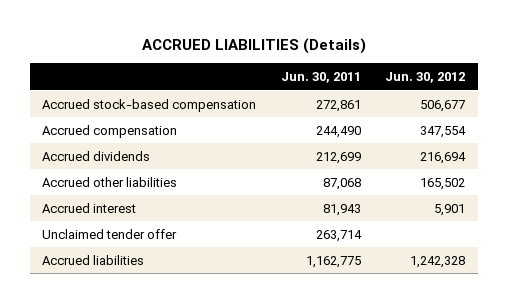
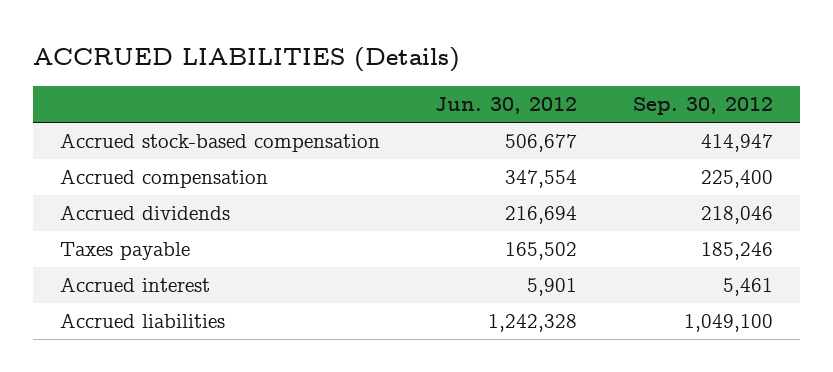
- | Jun. 30, 2011 | Jun. 30, 2012
+ | Jun. 30, 2012 | Sep. 30, 2012
- Accrued other liabilities | 87,068 | 165,502
+ Taxes payable | 165,502 | 185,246
- Unclaimed tender offer | 263,714 |

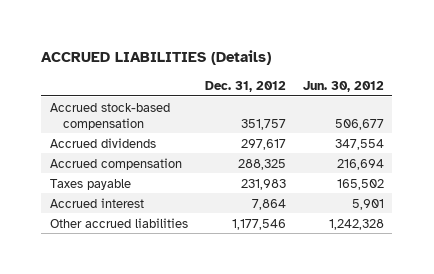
- | Jun. 30, 2012 | Sep. 30, 2012
+ | Dec. 31, 2012 | Jun. 30, 2012
- Accrued compensation | 347,554 | 225,400
- Accrued dividends | 216,694 | 218,046
+ Accrued dividends | 297,617 | 347,554
+ Accrued compensation | 288,325 | 216,694
- Accrued liabilities | 1,242,328 | 1,049,100
+ Other accrued liabilities | 1,177,546 | 1,242,328

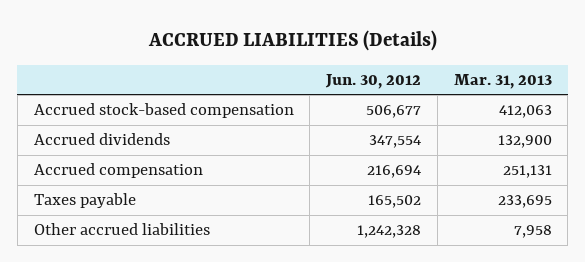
- | Dec. 31, 2012 | Jun. 30, 2012
+ | Jun. 30, 2012 | Mar. 31, 2013
- Accrued interest | 7,864 | 5,901

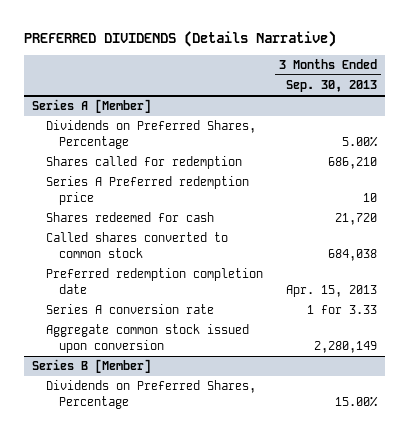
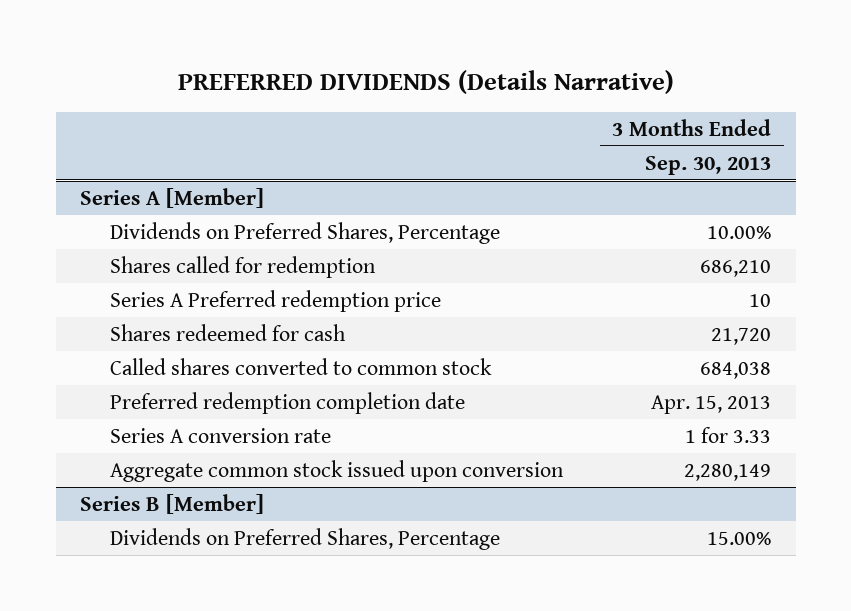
@ Series A [Member]
- Dividends on Preferred Shares, Percentage | 5.00%
+ Dividends on Preferred Shares, Percentage | 10.00%

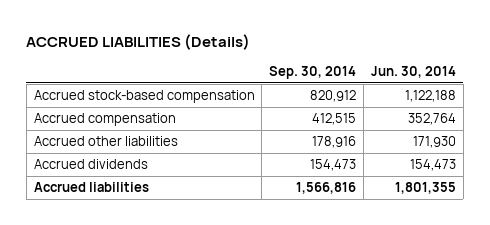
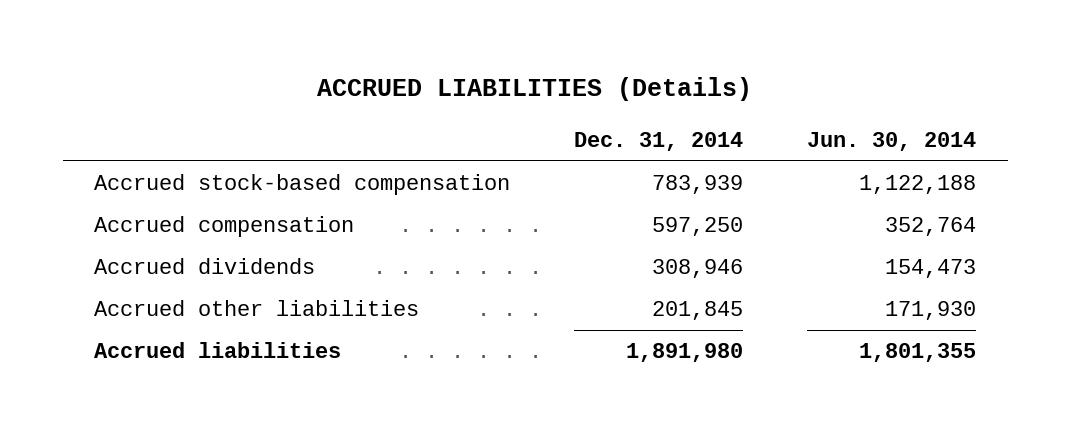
- | Sep. 30, 2014 | Jun. 30, 2014
+ | Dec. 31, 2014 | Jun. 30, 2014
moved down: Accrued other liabilities | 201,845 | 171,930

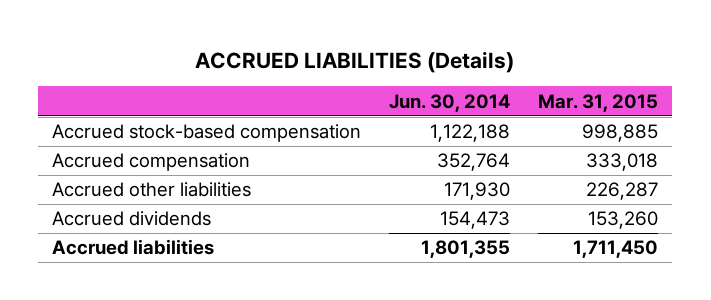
- | Dec. 31, 2014 | Jun. 30, 2014
+ | Jun. 30, 2014 | Mar. 31, 2015
moved down: Accrued dividends | 154,473 | 153,260

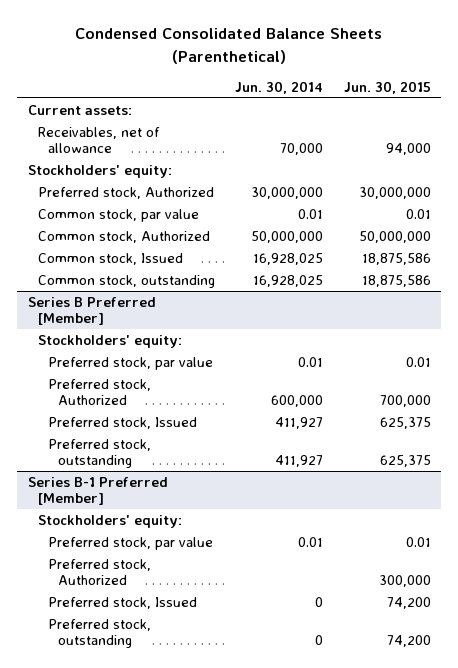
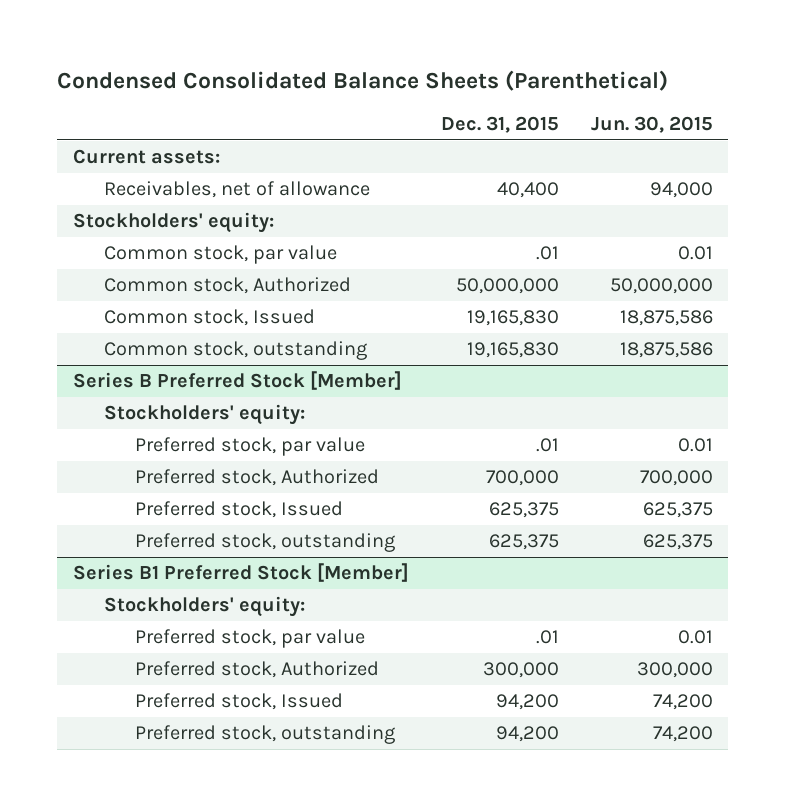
- | Jun. 30, 2014 | Jun. 30, 2015
+ | Dec. 31, 2015 | Jun. 30, 2015
- Preferred stock, Authorized | 30,000,000 | 30,000,000
- Series B Preferred [Member]
+ Series B Preferred Stock [Member]
- Series B-1 Preferred [Member]
+ Series B1 Preferred Stock [Member]

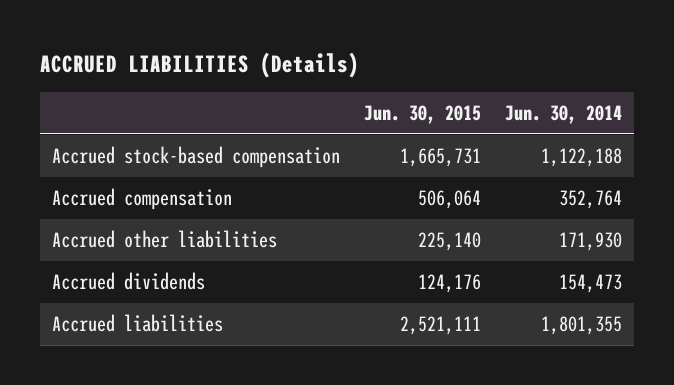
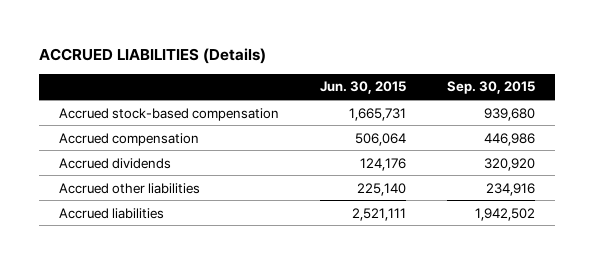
- | Jun. 30, 2015 | Jun. 30, 2014
+ | Jun. 30, 2015 | Sep. 30, 2015
moved down: Accrued other liabilities | 225,140 | 234,916

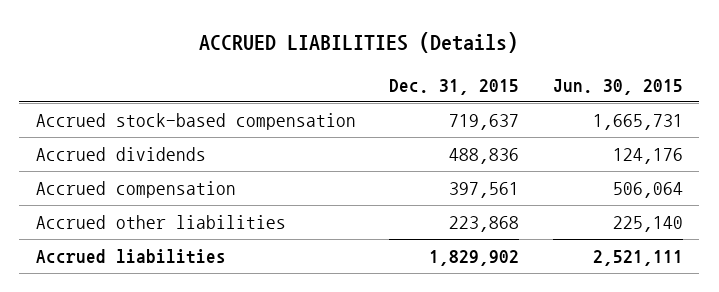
- | Jun. 30, 2015 | Sep. 30, 2015
+ | Dec. 31, 2015 | Jun. 30, 2015
moved down: Accrued compensation | 397,561 | 506,064

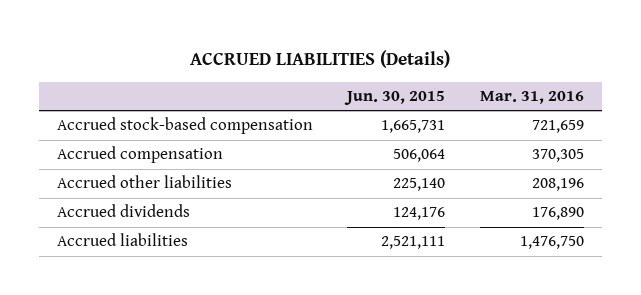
- | Dec. 31, 2015 | Jun. 30, 2015
+ | Jun. 30, 2015 | Mar. 31, 2016
moved down: Accrued dividends | 124,176 | 176,890

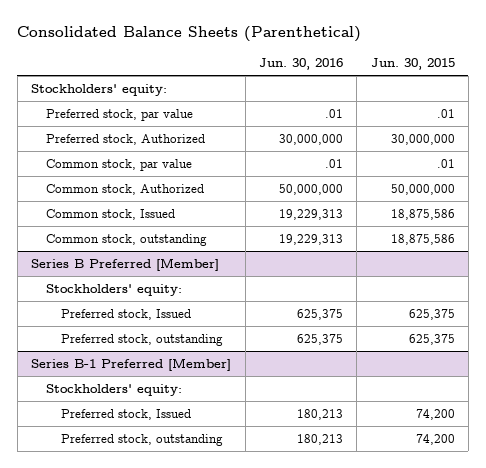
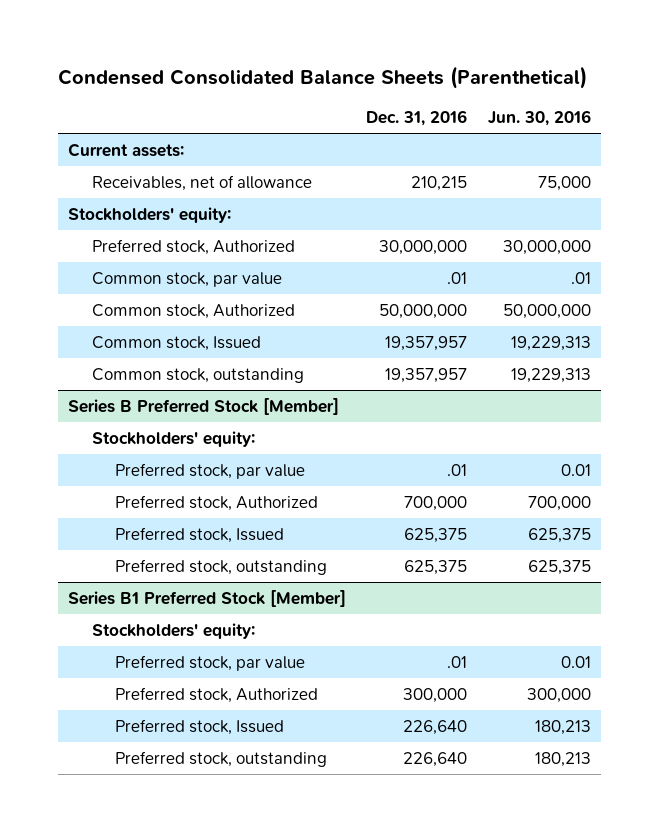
- Consolidated Balance Sheets (Parenthetical)
+ Condensed Consolidated Balance Sheets (Parenthetical)
- | Jun. 30, 2016 | Jun. 30, 2015
+ | Dec. 31, 2016 | Jun. 30, 2016
+ Current assets:
+ Receivables, net of allowance | 210,215 | 75,000
- Preferred stock, par value | .01 | .01
- Series B Preferred [Member]
+ Series B Preferred Stock [Member]
+ Preferred stock, par value | .01 | 0.01
+ Preferred stock, Authorized | 700,000 | 700,000
- Series B-1 Preferred [Member]
+ Series B1 Preferred Stock [Member]
+ Preferred stock, par value | .01 | 0.01
+ Preferred stock, Authorized | 300,000 | 300,000

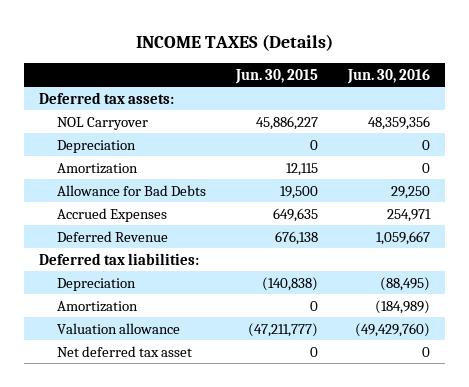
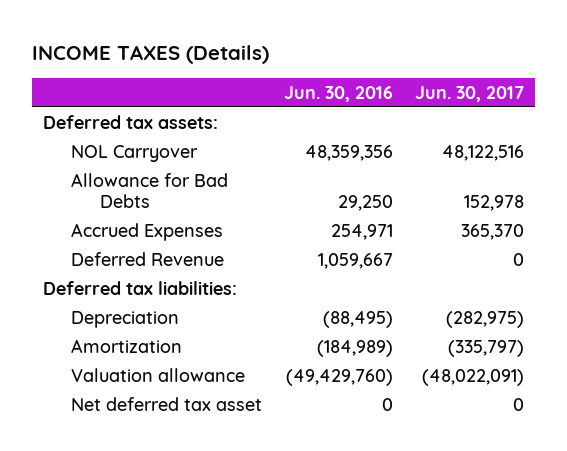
- | Jun. 30, 2015 | Jun. 30, 2016
+ | Jun. 30, 2016 | Jun. 30, 2017
- Depreciation | 0 | 0
- Amortization | 12,115 | 0

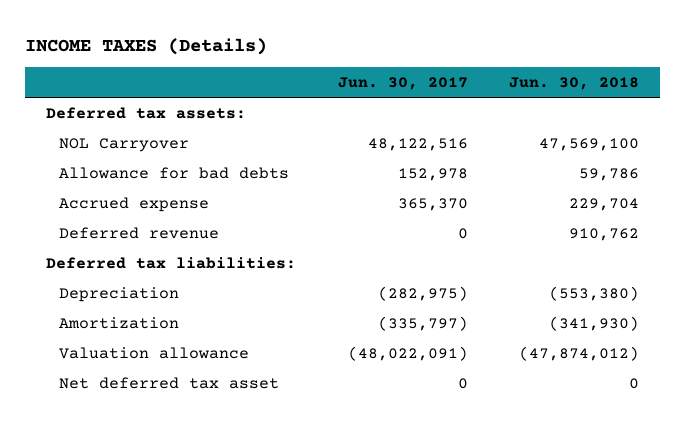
- | Jun. 30, 2016 | Jun. 30, 2017
+ | Jun. 30, 2017 | Jun. 30, 2018
- Allowance for Bad Debts | 29,250 | 152,978
- Accrued Expenses | 254,971 | 365,370
- Deferred Revenue | 1,059,667 | 0
+ Allowance for bad debts | 152,978 | 59,786
+ Accrued expense | 365,370 | 229,704
+ Deferred revenue | 0 | 910,762

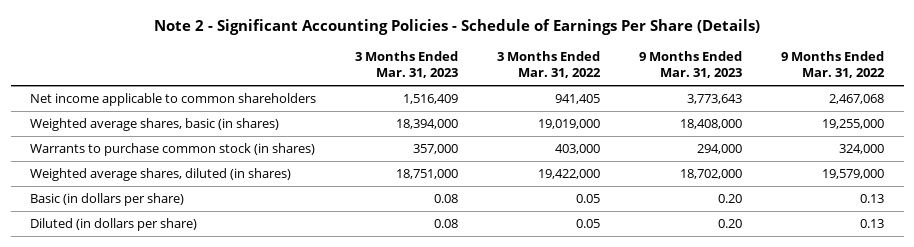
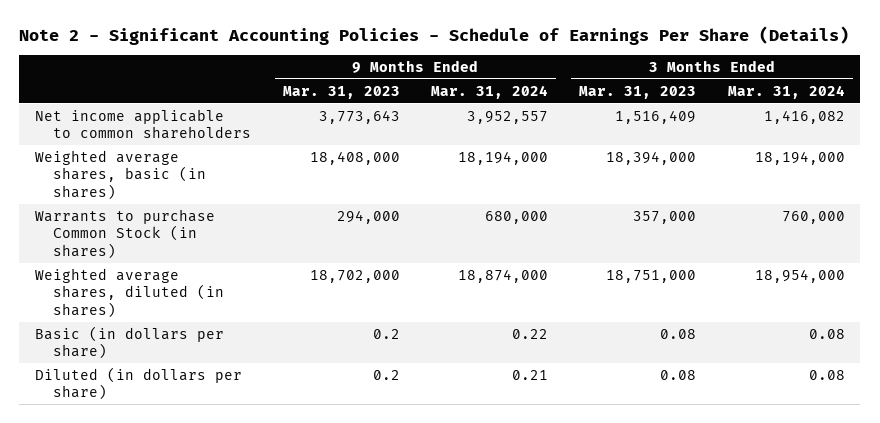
- | 3 Months Ended Mar. 31, 2023 | 3 Months Ended Mar. 31, 2022 | 9 Months Ended Mar. 31, 2023 | 9 Months Ended Mar. 31, 2022
+ | 9 Months Ended Mar. 31, 2023 | 9 Months Ended Mar. 31, 2024 | 3 Months Ended Mar. 31, 2023 | 3 Months Ended Mar. 31, 2024
- Warrants to purchase common stock (in shares) | 357,000 | 403,000 | 294,000 | 324,000
+ Warrants to purchase Common Stock (in shares) | 294,000 | 680,000 | 357,000 | 760,000
- Basic (in dollars per share) | 0.08 | 0.05 | 0.20 | 0.13
- Diluted (in dollars per share) | 0.08 | 0.05 | 0.20 | 0.13
+ Basic (in dollars per share) | 0.2 | 0.22 | 0.08 | 0.08
+ Diluted (in dollars per share) | 0.2 | 0.21 | 0.08 | 0.08

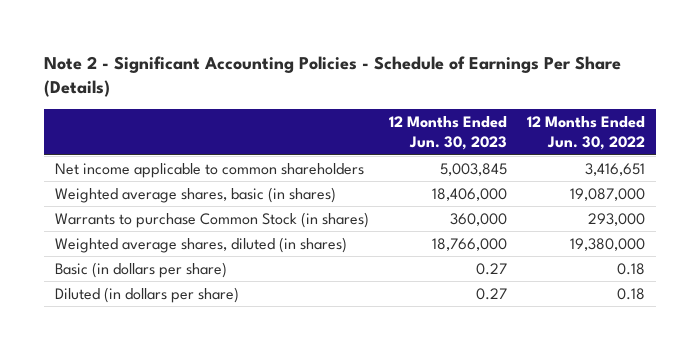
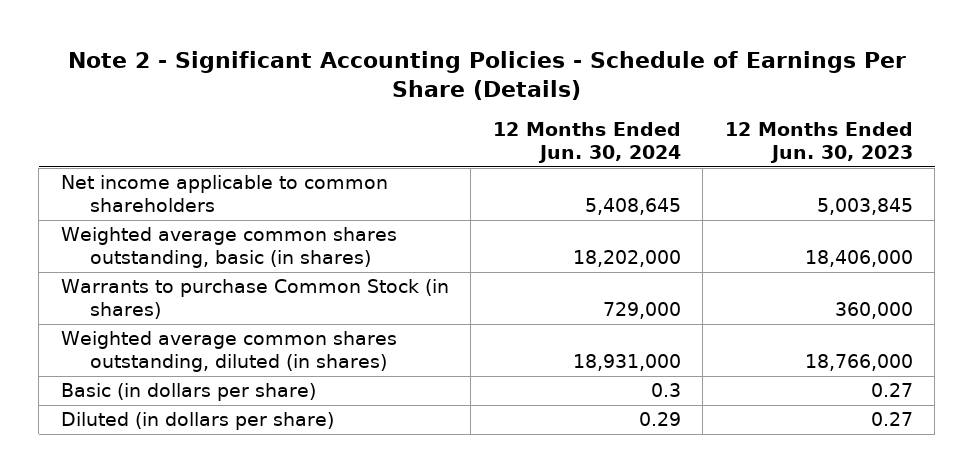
- | 12 Months Ended Jun. 30, 2023 | 12 Months Ended Jun. 30, 2022
+ | 12 Months Ended Jun. 30, 2024 | 12 Months Ended Jun. 30, 2023
- Weighted average shares, basic (in shares) | 18,406,000 | 19,087,000
+ Weighted average common shares outstanding, basic (in shares) | 18,202,000 | 18,406,000
- Weighted average shares, diluted (in shares) | 18,766,000 | 19,380,000
+ Weighted average common shares outstanding, diluted (in shares) | 18,931,000 | 18,766,000

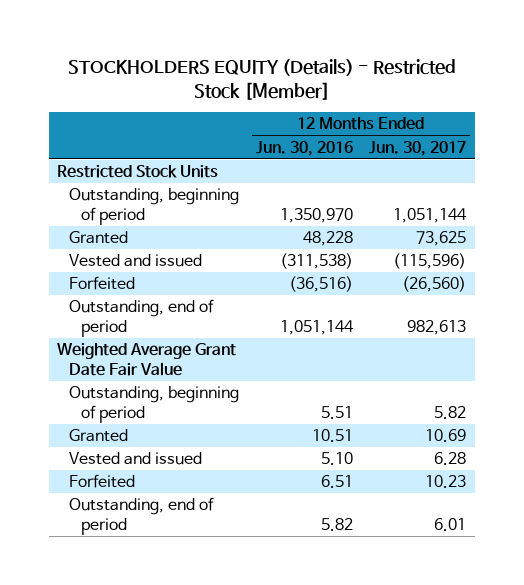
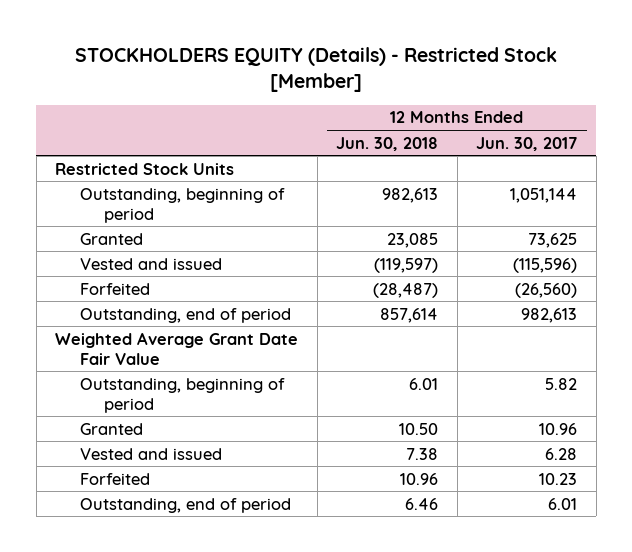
- | 12 Months Ended Jun. 30, 2016 | 12 Months Ended Jun. 30, 2017
+ | 12 Months Ended Jun. 30, 2018 | 12 Months Ended Jun. 30, 2017
- Granted | 10.51 | 10.69
+ Granted | 10.50 | 10.96

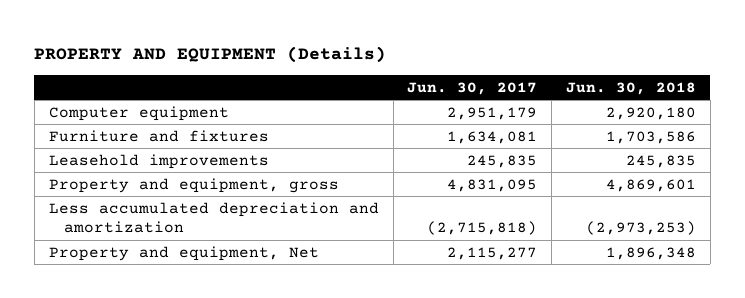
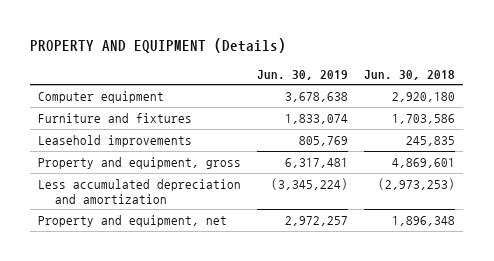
- | Jun. 30, 2017 | Jun. 30, 2018
+ | Jun. 30, 2019 | Jun. 30, 2018
- Property and equipment, Net | 2,115,277 | 1,896,348
+ Property and equipment, net | 2,972,257 | 1,896,348

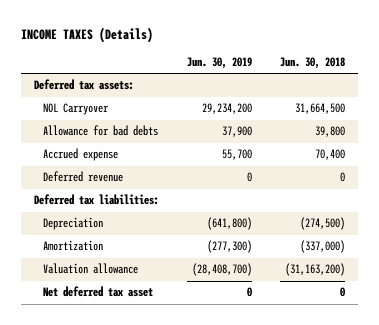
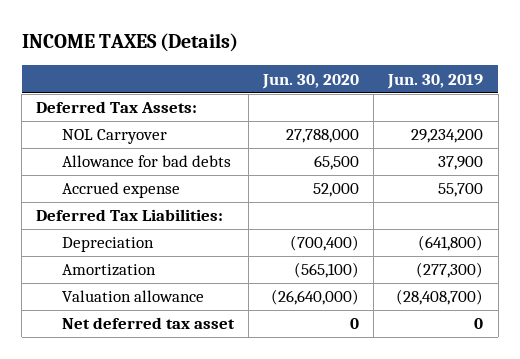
- | Jun. 30, 2019 | Jun. 30, 2018
+ | Jun. 30, 2020 | Jun. 30, 2019
- Deferred tax assets:
+ Deferred Tax Assets:
- Deferred revenue | 0 | 0
- Deferred tax liabilities:
+ Deferred Tax Liabilities:

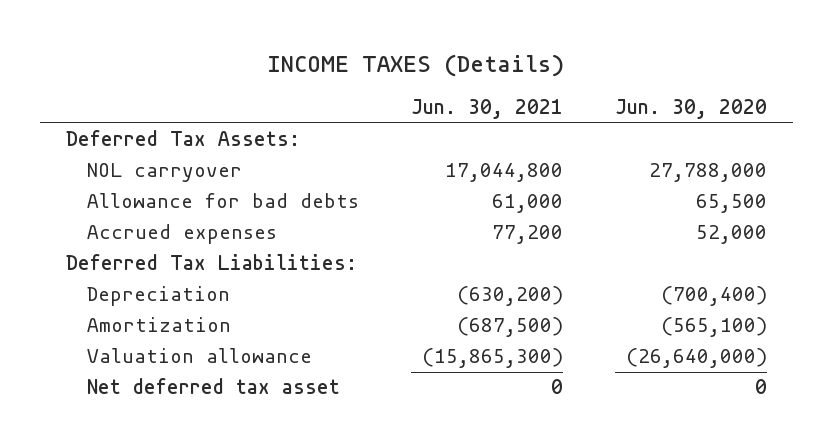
- | Jun. 30, 2020 | Jun. 30, 2019
+ | Jun. 30, 2021 | Jun. 30, 2020
- NOL Carryover | 27,788,000 | 29,234,200
+ NOL carryover | 17,044,800 | 27,788,000
- Accrued expense | 52,000 | 55,700
+ Accrued expenses | 77,200 | 52,000

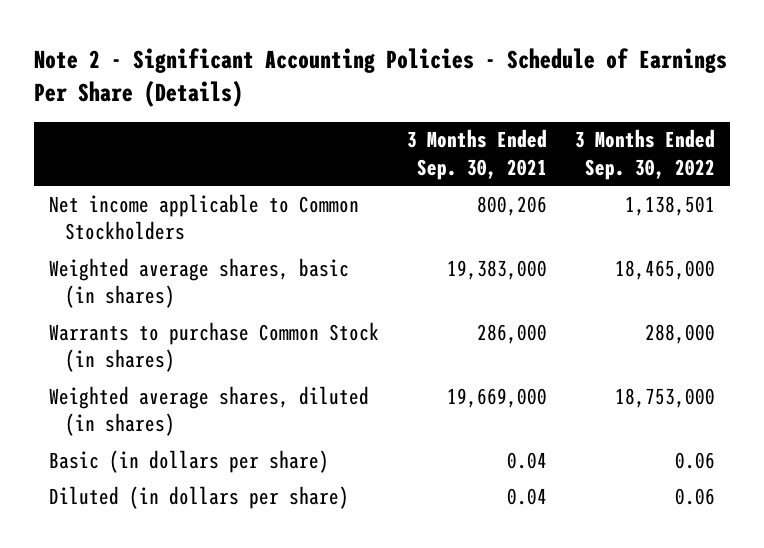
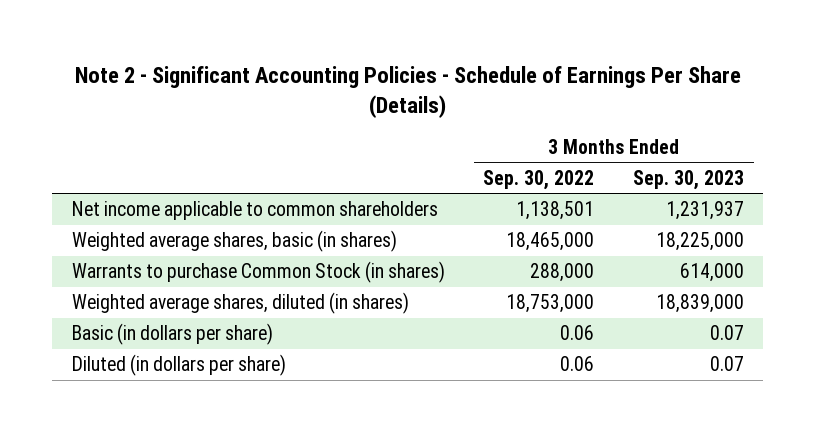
- | 3 Months Ended Sep. 30, 2021 | 3 Months Ended Sep. 30, 2022
+ | 3 Months Ended Sep. 30, 2022 | 3 Months Ended Sep. 30, 2023
- Net income applicable to Common Stockholders | 800,206 | 1,138,501
+ Net income applicable to common shareholders | 1,138,501 | 1,231,937

